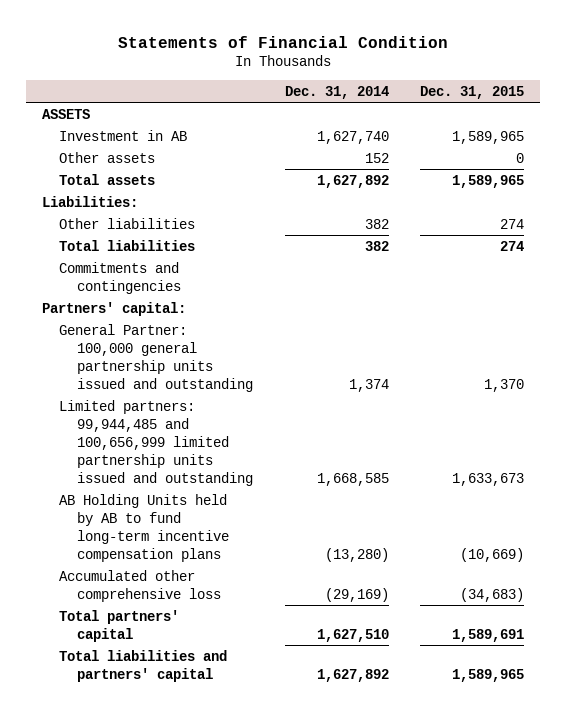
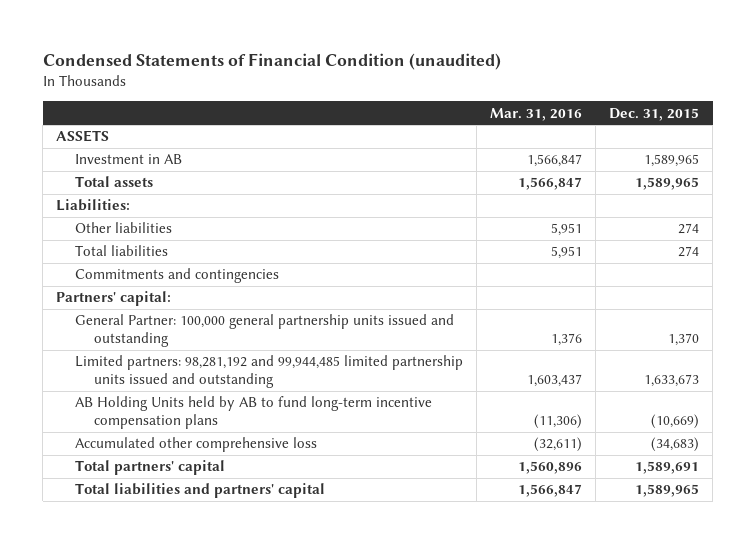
- Statements of Financial Condition
+ Condensed Statements of Financial Condition (unaudited)
- | Dec. 31, 2014 | Dec. 31, 2015
+ | Mar. 31, 2016 | Dec. 31, 2015
- Other assets | 152 | 0
- Limited partners: 99,944,485 and 100,656,999 limited partnership units issued and outstanding | 1,668,585 | 1,633,673
+ Limited partners: 98,281,192 and 99,944,485 limited partnership units issued and outstanding | 1,603,437 | 1,633,673

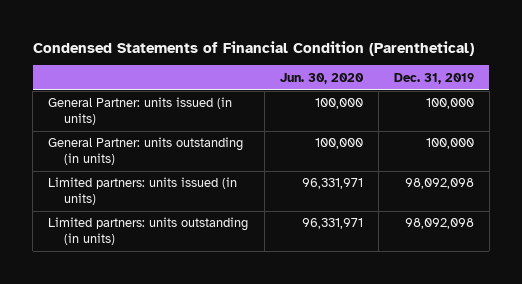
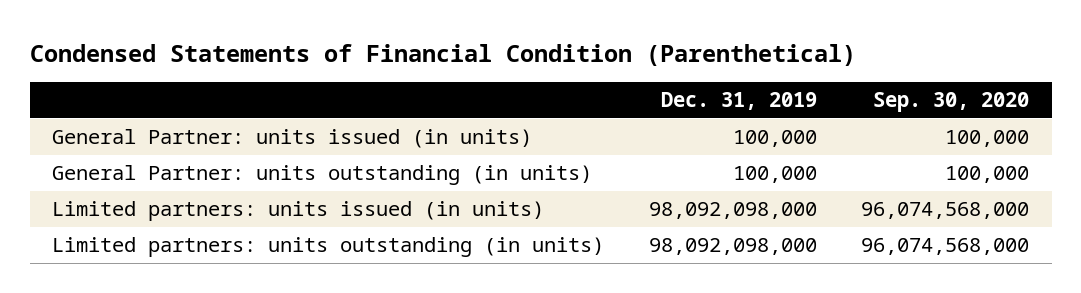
- | Jun. 30, 2020 | Dec. 31, 2019
+ | Dec. 31, 2019 | Sep. 30, 2020
- Limited partners: units issued (in units) | 96,331,971 | 98,092,098
- Limited partners: units outstanding (in units) | 96,331,971 | 98,092,098
+ Limited partners: units issued (in units) | 98,092,098,000 | 96,074,568,000
+ Limited partners: units outstanding (in units) | 98,092,098,000 | 96,074,568,000

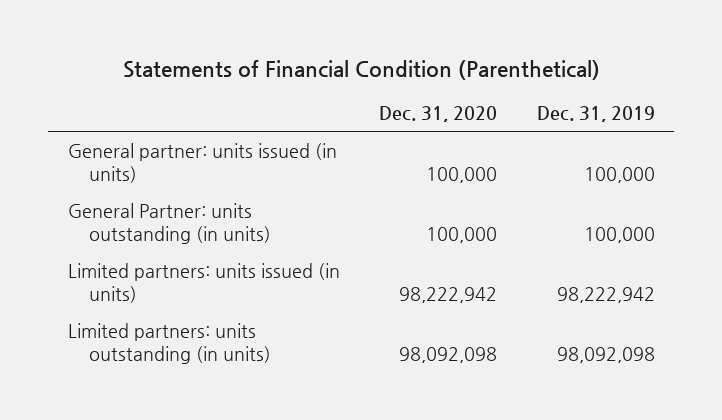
- Condensed Statements of Financial Condition (Parenthetical)
+ Statements of Financial Condition (Parenthetical)
- | Dec. 31, 2019 | Sep. 30, 2020
+ | Dec. 31, 2020 | Dec. 31, 2019
- General Partner: units issued (in units) | 100,000 | 100,000
+ General partner: units issued (in units) | 100,000 | 100,000
- Limited partners: units issued (in units) | 98,092,098,000 | 96,074,568,000
- Limited partners: units outstanding (in units) | 98,092,098,000 | 96,074,568,000
+ Limited partners: units issued (in units) | 98,222,942 | 98,222,942
+ Limited partners: units outstanding (in units) | 98,092,098 | 98,092,098

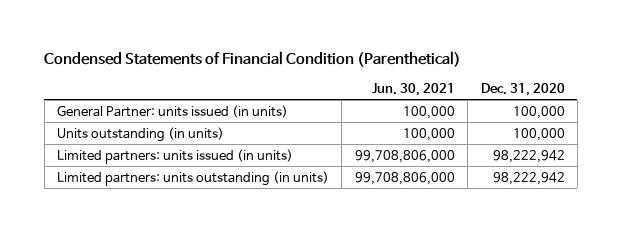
- Statements of Financial Condition (Parenthetical)
+ Condensed Statements of Financial Condition (Parenthetical)
- | Dec. 31, 2020 | Dec. 31, 2019
+ | Jun. 30, 2021 | Dec. 31, 2020
- General partner: units issued (in units) | 100,000 | 100,000
- General Partner: units outstanding (in units) | 100,000 | 100,000
+ General Partner: units issued (in units) | 100,000 | 100,000
+ Units outstanding (in units) | 100,000 | 100,000
- Limited partners: units outstanding (in units) | 98,092,098 | 98,092,098
+ Limited partners: units outstanding (in units) | 99,708,806,000 | 98,222,942

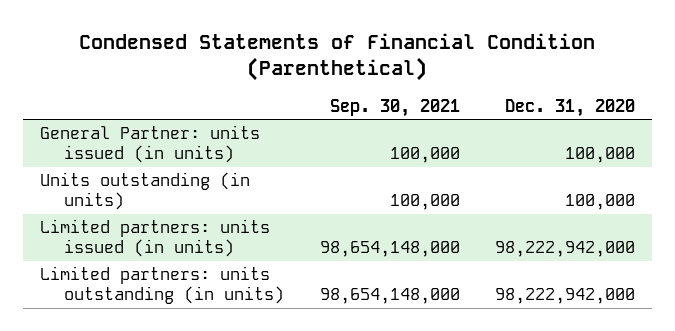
- | Jun. 30, 2021 | Dec. 31, 2020
+ | Sep. 30, 2021 | Dec. 31, 2020
- Limited partners: units issued (in units) | 99,708,806,000 | 98,222,942
- Limited partners: units outstanding (in units) | 99,708,806,000 | 98,222,942
+ Limited partners: units issued (in units) | 98,654,148,000 | 98,222,942,000
+ Limited partners: units outstanding (in units) | 98,654,148,000 | 98,222,942,000

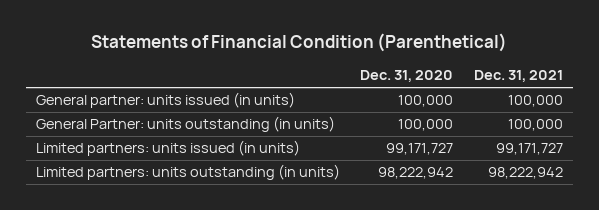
- Condensed Statements of Financial Condition (Parenthetical)
+ Statements of Financial Condition (Parenthetical)
- | Sep. 30, 2021 | Dec. 31, 2020
+ | Dec. 31, 2020 | Dec. 31, 2021
- General Partner: units issued (in units) | 100,000 | 100,000
- Units outstanding (in units) | 100,000 | 100,000
- Limited partners: units issued (in units) | 98,654,148,000 | 98,222,942,000
- Limited partners: units outstanding (in units) | 98,654,148,000 | 98,222,942,000
+ General partner: units issued (in units) | 100,000 | 100,000
+ General Partner: units outstanding (in units) | 100,000 | 100,000
+ Limited partners: units issued (in units) | 99,171,727 | 99,171,727
+ Limited partners: units outstanding (in units) | 98,222,942 | 98,222,942

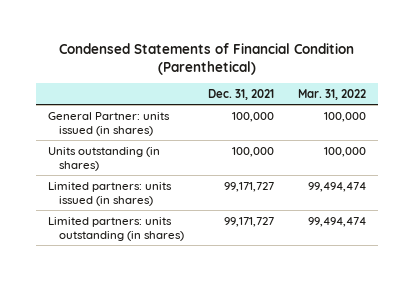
- Statements of Financial Condition (Parenthetical)
+ Condensed Statements of Financial Condition (Parenthetical)
- | Dec. 31, 2020 | Dec. 31, 2021
+ | Dec. 31, 2021 | Mar. 31, 2022
- General partner: units issued (in units) | 100,000 | 100,000
- General Partner: units outstanding (in units) | 100,000 | 100,000
- Limited partners: units issued (in units) | 99,171,727 | 99,171,727
- Limited partners: units outstanding (in units) | 98,222,942 | 98,222,942
+ General Partner: units issued (in shares) | 100,000 | 100,000
+ Units outstanding (in shares) | 100,000 | 100,000
+ Limited partners: units issued (in shares) | 99,171,727 | 99,494,474
+ Limited partners: units outstanding (in shares) | 99,171,727 | 99,494,474

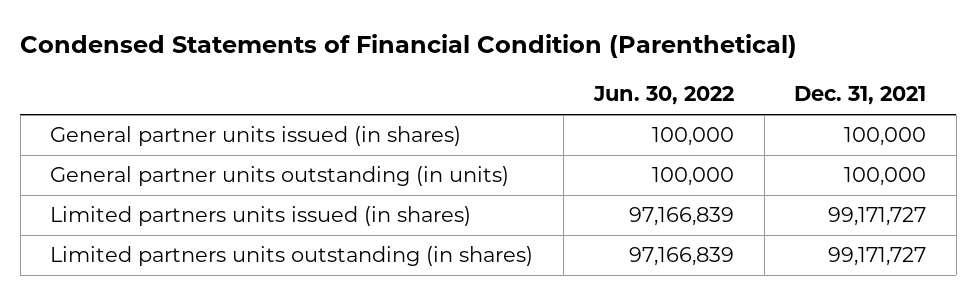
- | Dec. 31, 2021 | Mar. 31, 2022
+ | Jun. 30, 2022 | Dec. 31, 2021
- General Partner: units issued (in shares) | 100,000 | 100,000
- Units outstanding (in shares) | 100,000 | 100,000
- Limited partners: units issued (in shares) | 99,171,727 | 99,494,474
- Limited partners: units outstanding (in shares) | 99,171,727 | 99,494,474
+ General partner units issued (in shares) | 100,000 | 100,000
+ General partner units outstanding (in units) | 100,000 | 100,000
+ Limited partners units issued (in shares) | 97,166,839 | 99,171,727
+ Limited partners units outstanding (in shares) | 97,166,839 | 99,171,727

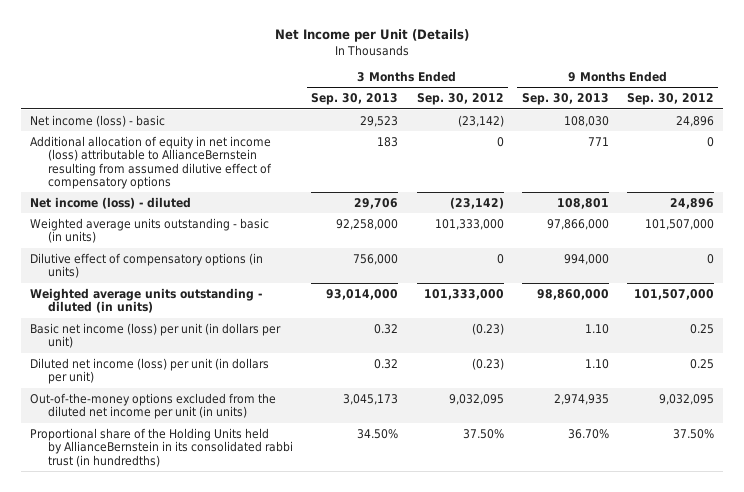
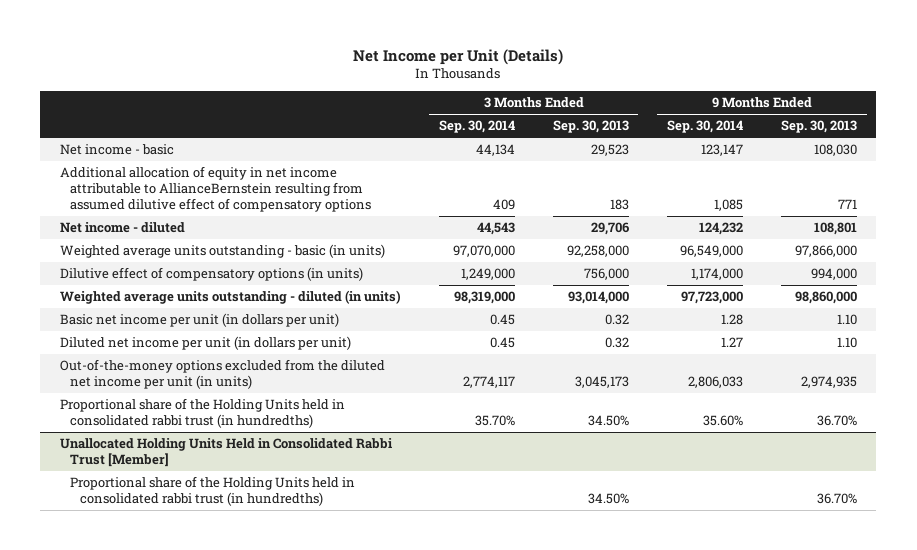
- | 3 Months Ended Sep. 30, 2013 | 3 Months Ended Sep. 30, 2012 | 9 Months Ended Sep. 30, 2013 | 9 Months Ended Sep. 30, 2012
+ | 3 Months Ended Sep. 30, 2014 | 3 Months Ended Sep. 30, 2013 | 9 Months Ended Sep. 30, 2014 | 9 Months Ended Sep. 30, 2013
- Net income (loss) - basic | 29,523 | (23,142) | 108,030 | 24,896
- Additional allocation of equity in net income (loss) attributable to AllianceBernstein resulting from assumed dilutive effect of compensatory options | 183 | 0 | 771 | 0
- Net income (loss) - diluted | 29,706 | (23,142) | 108,801 | 24,896
+ Net income - basic | 44,134 | 29,523 | 123,147 | 108,030
+ Additional allocation of equity in net income attributable to AllianceBernstein resulting from assumed dilutive effect of compensatory options | 409 | 183 | 1,085 | 771
+ Net income - diluted | 44,543 | 29,706 | 124,232 | 108,801
- Basic net income (loss) per unit (in dollars per unit) | 0.32 | (0.23) | 1.10 | 0.25
- Diluted net income (loss) per unit (in dollars per unit) | 0.32 | (0.23) | 1.10 | 0.25
+ Basic net income per unit (in dollars per unit) | 0.45 | 0.32 | 1.28 | 1.10
+ Diluted net income per unit (in dollars per unit) | 0.45 | 0.32 | 1.27 | 1.10
- Proportional share of the Holding Units held by AllianceBernstein in its consolidated rabbi trust (in hundredths) | 34.50% | 37.50% | 36.70% | 37.50%
+ Proportional share of the Holding Units held in consolidated rabbi trust (in hundredths) | 35.70% | 34.50% | 35.60% | 36.70%
+ Unallocated Holding Units Held in Consolidated Rabbi Trust [Member]
+ Proportional share of the Holding Units held in consolidated rabbi trust (in hundredths) | | 34.50% | | 36.70%

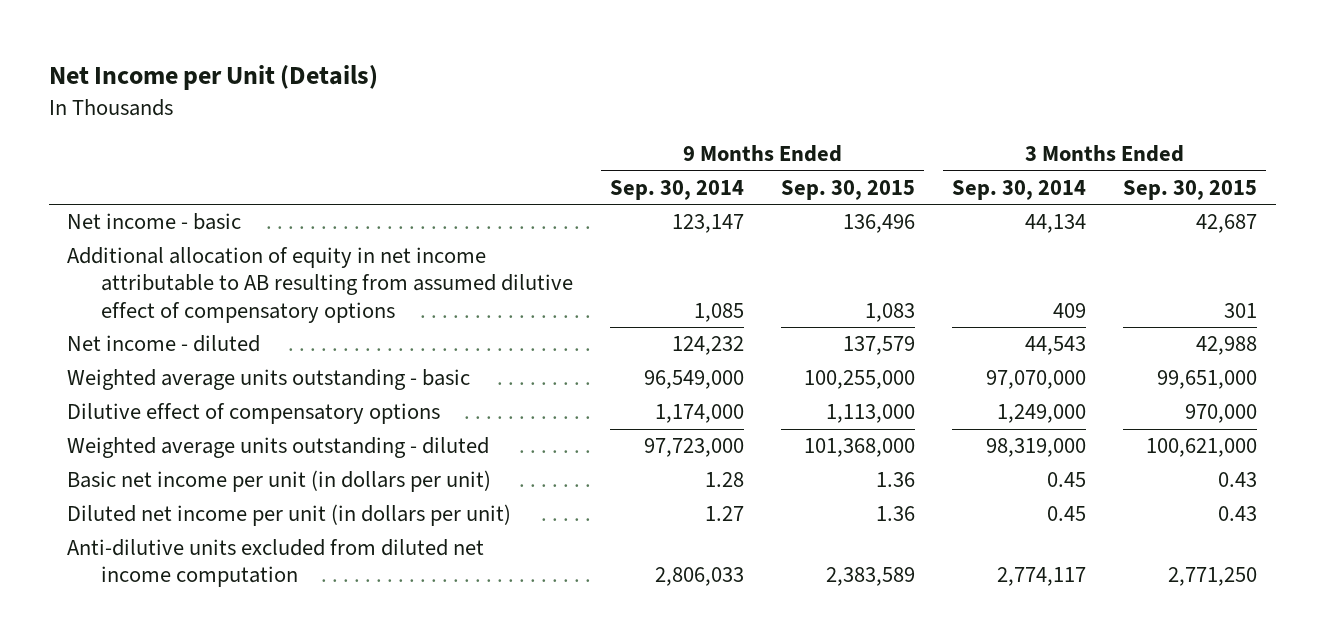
- | 3 Months Ended Sep. 30, 2014 | 3 Months Ended Sep. 30, 2013 | 9 Months Ended Sep. 30, 2014 | 9 Months Ended Sep. 30, 2013
+ | 9 Months Ended Sep. 30, 2014 | 9 Months Ended Sep. 30, 2015 | 3 Months Ended Sep. 30, 2014 | 3 Months Ended Sep. 30, 2015
- Additional allocation of equity in net income attributable to AllianceBernstein resulting from assumed dilutive effect of compensatory options | 409 | 183 | 1,085 | 771
+ Additional allocation of equity in net income attributable to AB resulting from assumed dilutive effect of compensatory options | 1,085 | 1,083 | 409 | 301
- Weighted average units outstanding - basic (in units) | 97,070,000 | 92,258,000 | 96,549,000 | 97,866,000
- Dilutive effect of compensatory options (in units) | 1,249,000 | 756,000 | 1,174,000 | 994,000
- Weighted average units outstanding - diluted (in units) | 98,319,000 | 93,014,000 | 97,723,000 | 98,860,000
+ Weighted average units outstanding - basic | 96,549,000 | 100,255,000 | 97,070,000 | 99,651,000
+ Dilutive effect of compensatory options | 1,174,000 | 1,113,000 | 1,249,000 | 970,000
+ Weighted average units outstanding - diluted | 97,723,000 | 101,368,000 | 98,319,000 | 100,621,000
- Out-of-the-money options excluded from the diluted net income per unit (in units) | 2,774,117 | 3,045,173 | 2,806,033 | 2,974,935
- Proportional share of the Holding Units held in consolidated rabbi trust (in hundredths) | 35.70% | 34.50% | 35.60% | 36.70%
- Unallocated Holding Units Held in Consolidated Rabbi Trust [Member]
- Proportional share of the Holding Units held in consolidated rabbi trust (in hundredths) | | 34.50% | | 36.70%
+ Anti-dilutive units excluded from diluted net income computation | 2,806,033 | 2,383,589 | 2,774,117 | 2,771,250

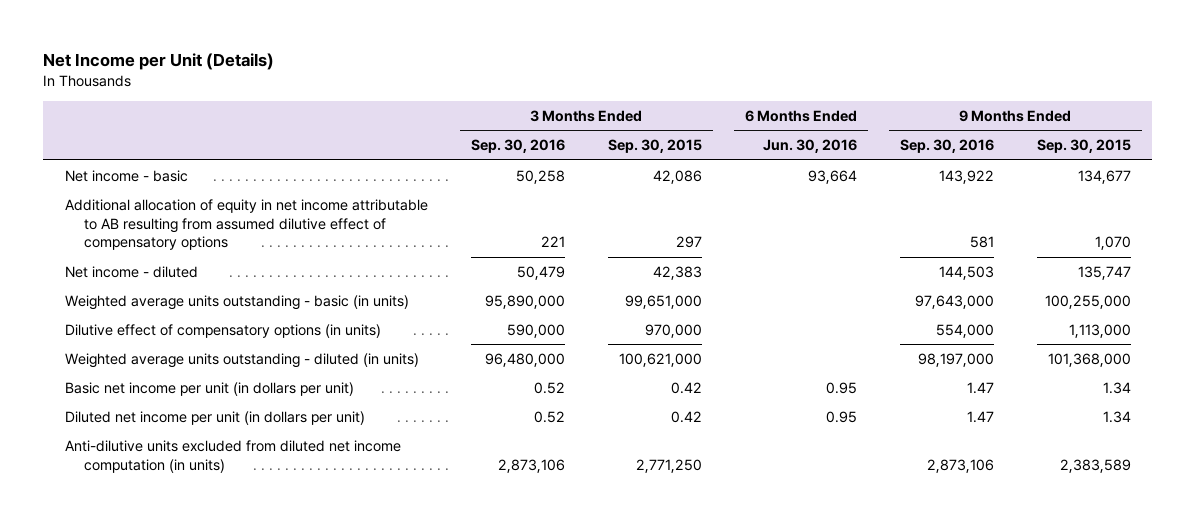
- | 9 Months Ended Sep. 30, 2014 | 9 Months Ended Sep. 30, 2015 | 3 Months Ended Sep. 30, 2014 | 3 Months Ended Sep. 30, 2015
+ | 3 Months Ended Sep. 30, 2016 | 3 Months Ended Sep. 30, 2015 | 6 Months Ended Jun. 30, 2016 | 9 Months Ended Sep. 30, 2016 | 9 Months Ended Sep. 30, 2015
- Net income - basic | 123,147 | 136,496 | 44,134 | 42,687
- Additional allocation of equity in net income attributable to AB resulting from assumed dilutive effect of compensatory options | 1,085 | 1,083 | 409 | 301
- Net income - diluted | 124,232 | 137,579 | 44,543 | 42,988
- Weighted average units outstanding - basic | 96,549,000 | 100,255,000 | 97,070,000 | 99,651,000
- Dilutive effect of compensatory options | 1,174,000 | 1,113,000 | 1,249,000 | 970,000
- Weighted average units outstanding - diluted | 97,723,000 | 101,368,000 | 98,319,000 | 100,621,000
- Basic net income per unit (in dollars per unit) | 1.28 | 1.36 | 0.45 | 0.43
- Diluted net income per unit (in dollars per unit) | 1.27 | 1.36 | 0.45 | 0.43
- Anti-dilutive units excluded from diluted net income computation | 2,806,033 | 2,383,589 | 2,774,117 | 2,771,250
+ Net income - basic | 50,258 | 42,086 | 93,664 | 143,922 | 134,677
+ Additional allocation of equity in net income attributable to AB resulting from assumed dilutive effect of compensatory options | 221 | 297 | | 581 | 1,070
+ Net income - diluted | 50,479 | 42,383 | | 144,503 | 135,747
+ Weighted average units outstanding - basic (in units) | 95,890,000 | 99,651,000 | | 97,643,000 | 100,255,000
+ Dilutive effect of compensatory options (in units) | 590,000 | 970,000 | | 554,000 | 1,113,000
+ Weighted average units outstanding - diluted (in units) | 96,480,000 | 100,621,000 | | 98,197,000 | 101,368,000
+ Basic net income per unit (in dollars per unit) | 0.52 | 0.42 | 0.95 | 1.47 | 1.34
+ Diluted net income per unit (in dollars per unit) | 0.52 | 0.42 | 0.95 | 1.47 | 1.34
+ Anti-dilutive units excluded from diluted net income computation (in units) | 2,873,106 | 2,771,250 | | 2,873,106 | 2,383,589

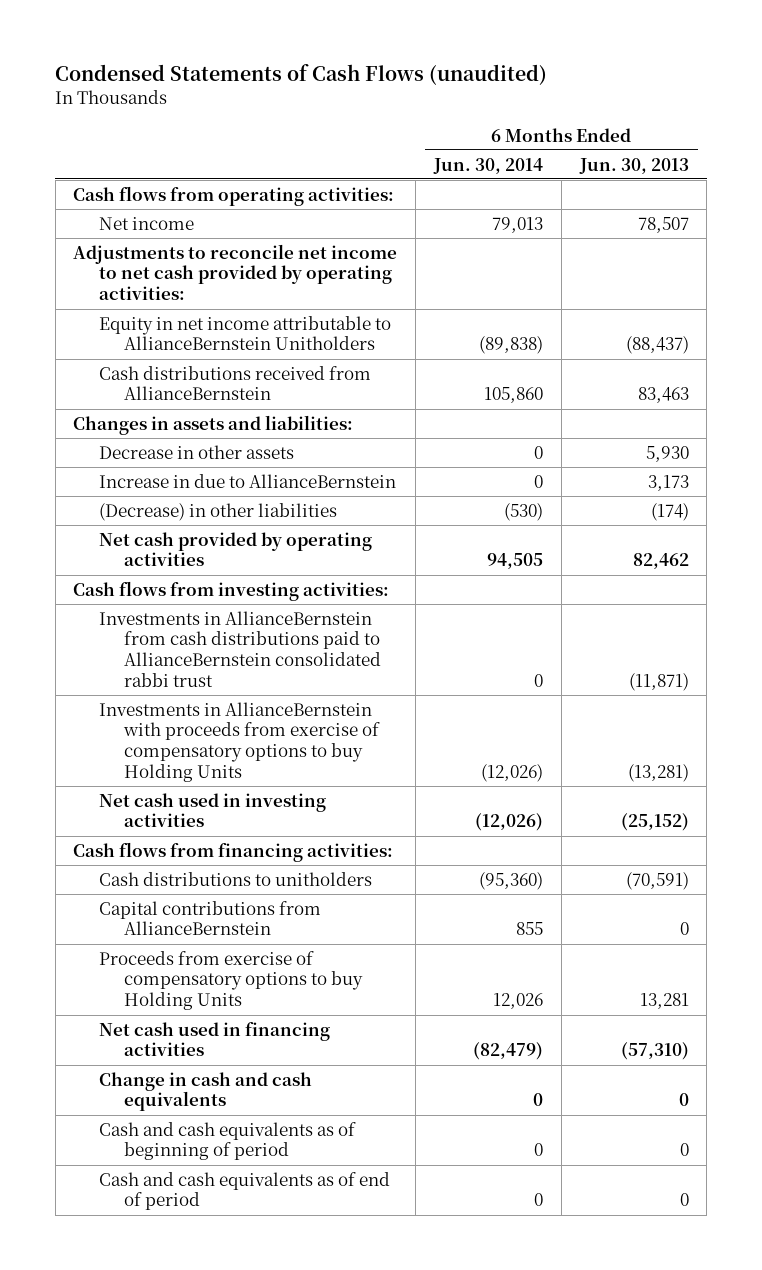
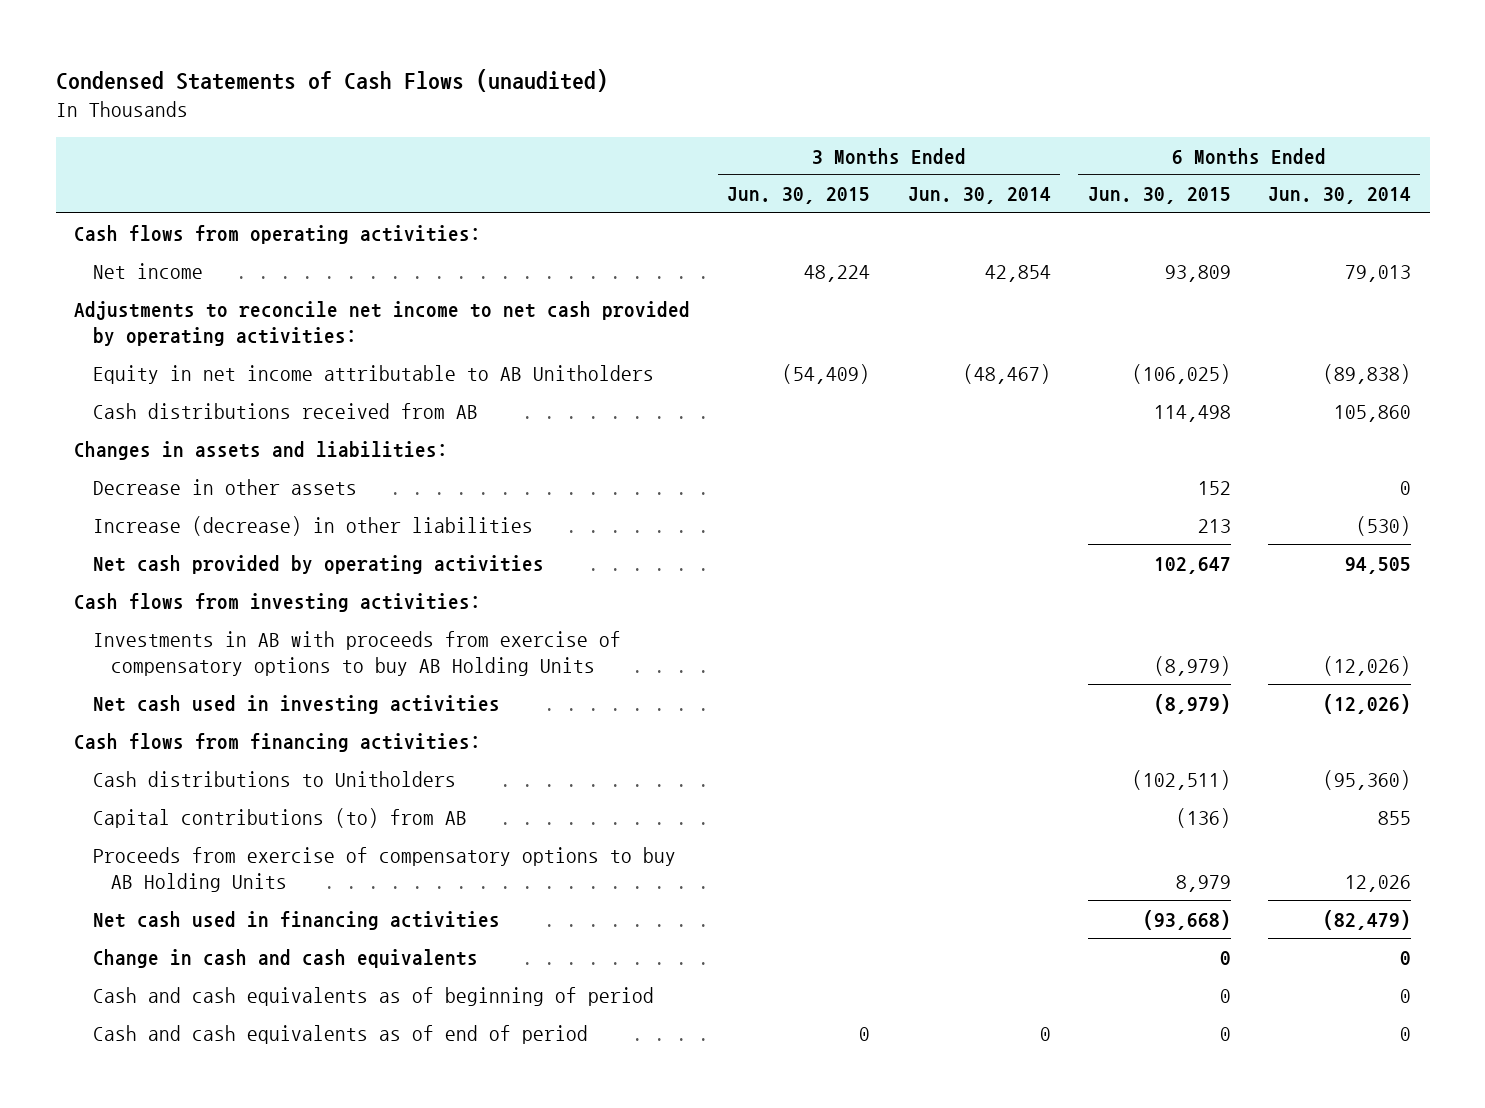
- | 6 Months Ended Jun. 30, 2014 | 6 Months Ended Jun. 30, 2013
+ | 3 Months Ended Jun. 30, 2015 | 3 Months Ended Jun. 30, 2014 | 6 Months Ended Jun. 30, 2015 | 6 Months Ended Jun. 30, 2014
- Equity in net income attributable to AllianceBernstein Unitholders | (89,838) | (88,437)
- Cash distributions received from AllianceBernstein | 105,860 | 83,463
+ Equity in net income attributable to AB Unitholders | (54,409) | (48,467) | (106,025) | (89,838)
+ Cash distributions received from AB | | | 114,498 | 105,860
- Increase in due to AllianceBernstein | 0 | 3,173
- (Decrease) in other liabilities | (530) | (174)
+ Increase (decrease) in other liabilities | | | 213 | (530)
- Investments in AllianceBernstein from cash distributions paid to AllianceBernstein consolidated rabbi trust | 0 | (11,871)
- Investments in AllianceBernstein with proceeds from exercise of compensatory options to buy Holding Units | (12,026) | (13,281)
+ Investments in AB with proceeds from exercise of compensatory options to buy AB Holding Units | | | (8,979) | (12,026)
- Cash distributions to unitholders | (95,360) | (70,591)
- Capital contributions from AllianceBernstein | 855 | 0
- Proceeds from exercise of compensatory options to buy Holding Units | 12,026 | 13,281
+ Cash distributions to Unitholders | | | (102,511) | (95,360)
+ Capital contributions (to) from AB | | | (136) | 855
+ Proceeds from exercise of compensatory options to buy AB Holding Units | | | 8,979 | 12,026

